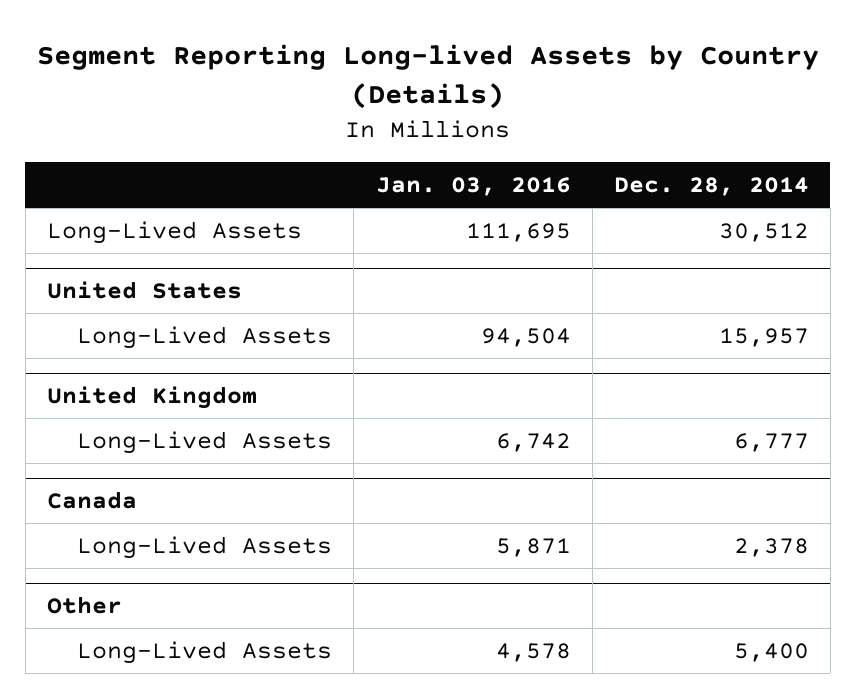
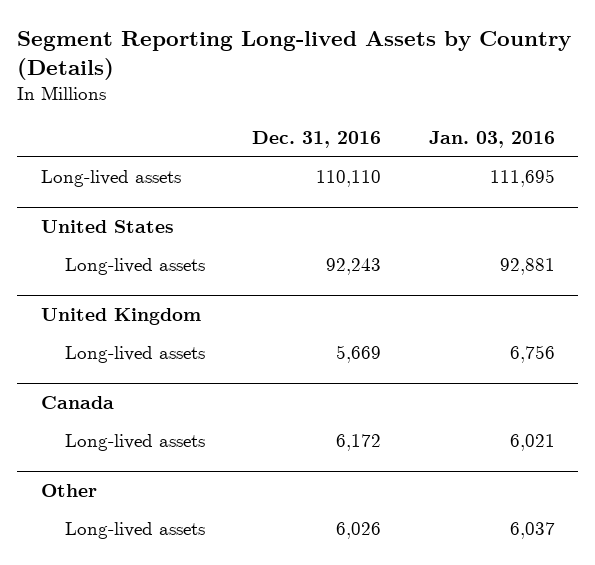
- | Jan. 03, 2016 | Dec. 28, 2014
+ | Dec. 31, 2016 | Jan. 03, 2016
- Long-Lived Assets | 111,695 | 30,512
+ Long-lived assets | 110,110 | 111,695
@ United States
- Long-Lived Assets | 94,504 | 15,957
+ Long-lived assets | 92,243 | 92,881
@ United Kingdom
- Long-Lived Assets | 6,742 | 6,777
+ Long-lived assets | 5,669 | 6,756
@ Canada
- Long-Lived Assets | 5,871 | 2,378
+ Long-lived assets | 6,172 | 6,021
@ Other
- Long-Lived Assets | 4,578 | 5,400
+ Long-lived assets | 6,026 | 6,037

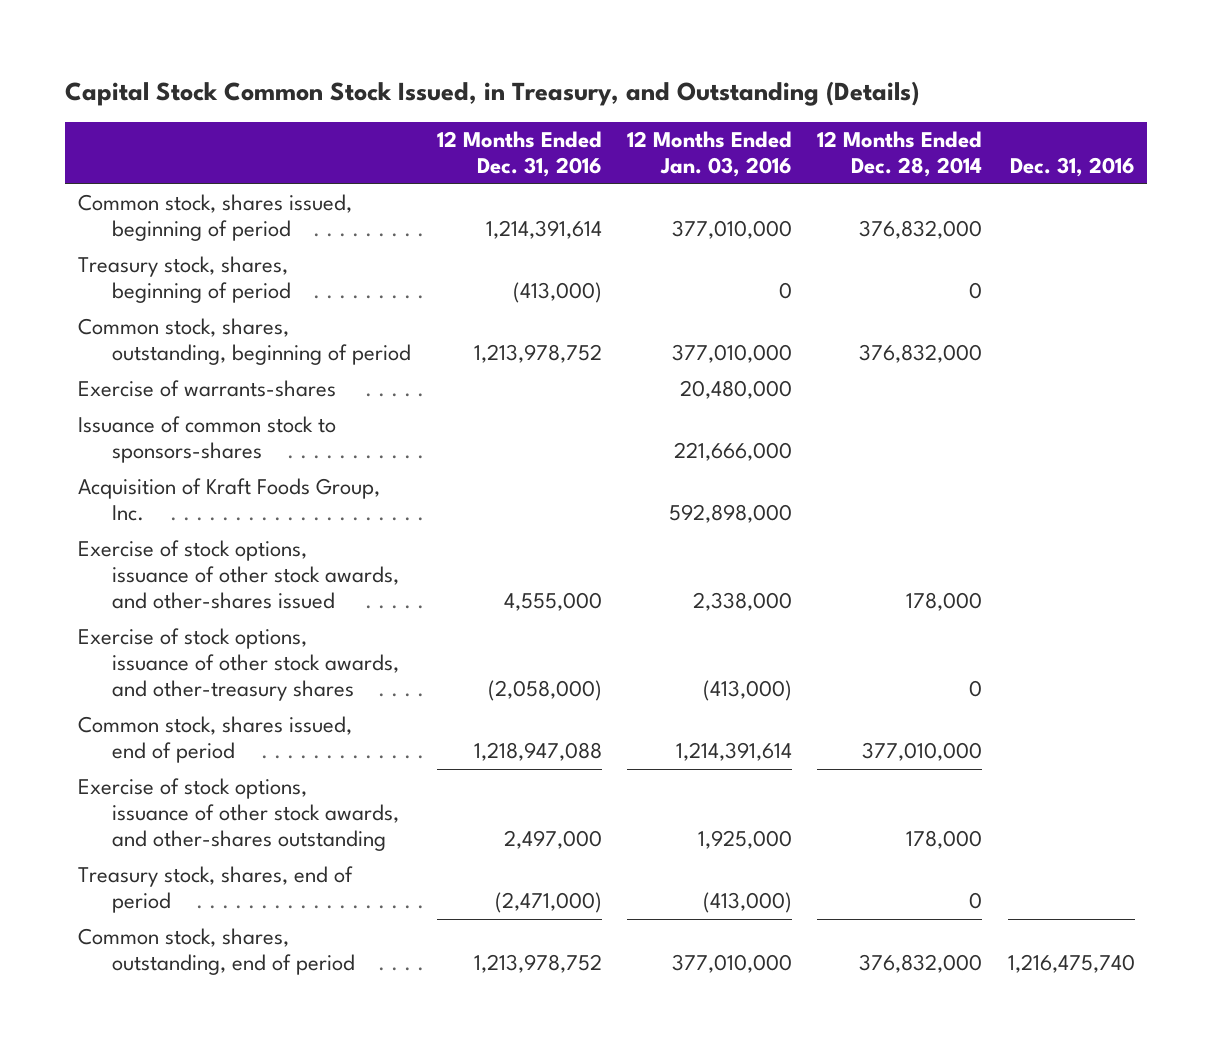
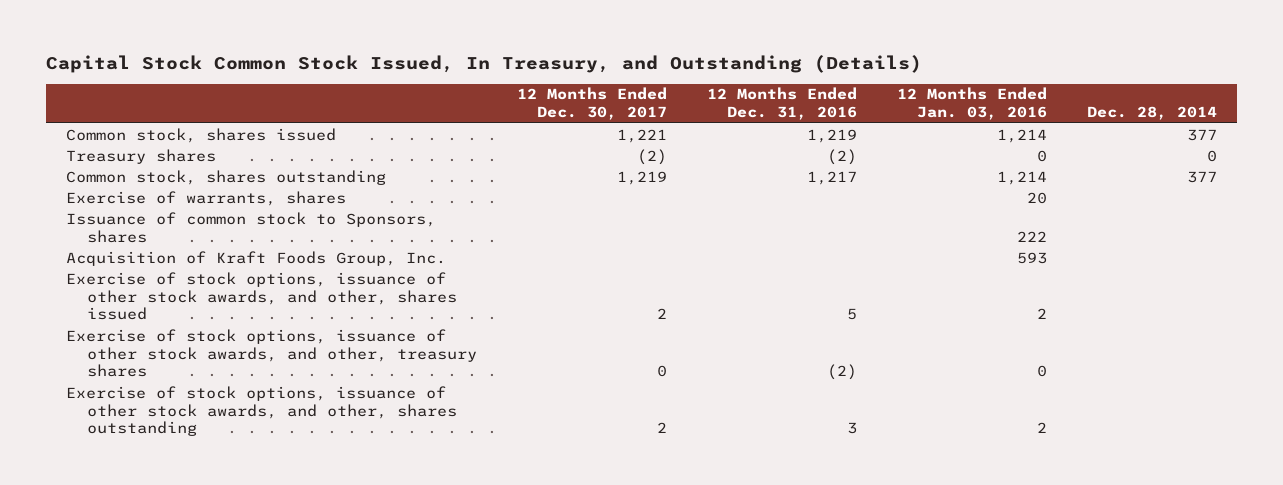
- Capital Stock Common Stock Issued, in Treasury, and Outstanding (Details)
+ Capital Stock Common Stock Issued, In Treasury, and Outstanding (Details)
- | 12 Months Ended Dec. 31, 2016 | 12 Months Ended Jan. 03, 2016 | 12 Months Ended Dec. 28, 2014 | Dec. 31, 2016
+ | 12 Months Ended Dec. 30, 2017 | 12 Months Ended Dec. 31, 2016 | 12 Months Ended Jan. 03, 2016 | Dec. 28, 2014
- Common stock, shares issued, beginning of period | 1,214,391,614 | 377,010,000 | 376,832,000 |
- Treasury stock, shares, beginning of period | (413,000) | 0 | 0 |
- Common stock, shares, outstanding, beginning of period | 1,213,978,752 | 377,010,000 | 376,832,000 |
- Exercise of warrants-shares | | 20,480,000 | |
- Issuance of common stock to sponsors-shares | | 221,666,000 | |
- Acquisition of Kraft Foods Group, Inc. | | 592,898,000 | |
- Exercise of stock options, issuance of other stock awards, and other-shares issued | 4,555,000 | 2,338,000 | 178,000 |
- Exercise of stock options, issuance of other stock awards, and other-treasury shares | (2,058,000) | (413,000) | 0 |
- Common stock, shares issued, end of period | 1,218,947,088 | 1,214,391,614 | 377,010,000 |
- Exercise of stock options, issuance of other stock awards, and other-shares outstanding | 2,497,000 | 1,925,000 | 178,000 |
- Treasury stock, shares, end of period | (2,471,000) | (413,000) | 0 |
- Common stock, shares, outstanding, end of period | 1,213,978,752 | 377,010,000 | 376,832,000 | 1,216,475,740
+ Common stock, shares issued | 1,221 | 1,219 | 1,214 | 377
+ Treasury shares | (2) | (2) | 0 | 0
+ Common stock, shares outstanding | 1,219 | 1,217 | 1,214 | 377
+ Exercise of warrants, shares | | | 20 |
+ Issuance of common stock to Sponsors, shares | | | 222 |
+ Acquisition of Kraft Foods Group, Inc. | | | 593 |
+ Exercise of stock options, issuance of other stock awards, and other, shares issued | 2 | 5 | 2 |
+ Exercise of stock options, issuance of other stock awards, and other, treasury shares | 0 | (2) | 0 |
+ Exercise of stock options, issuance of other stock awards, and other, shares outstanding | 2 | 3 | 2 |

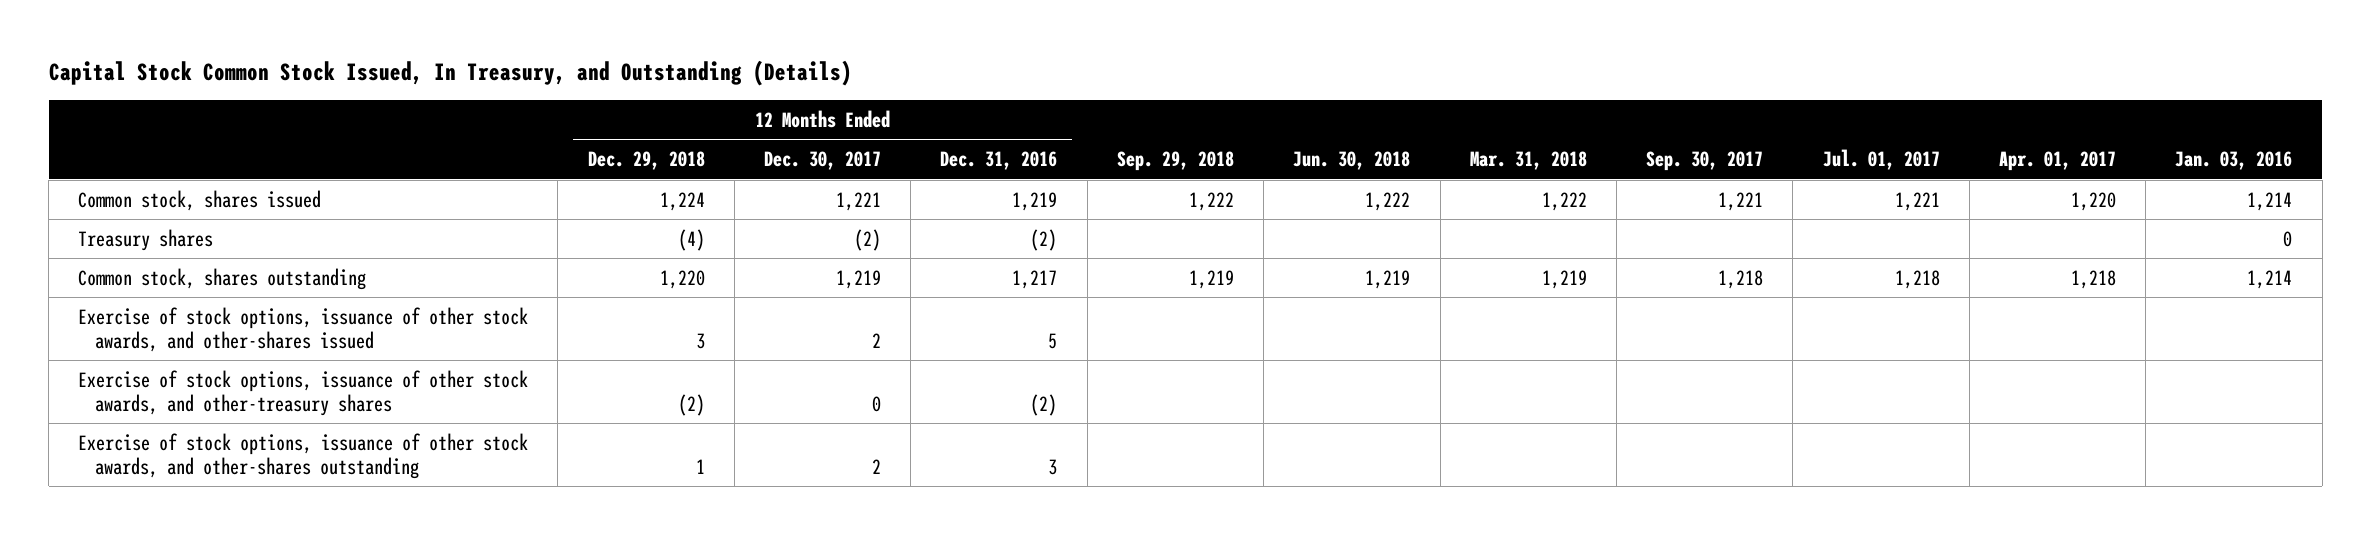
- | 12 Months Ended Dec. 30, 2017 | 12 Months Ended Dec. 31, 2016 | 12 Months Ended Jan. 03, 2016 | Dec. 28, 2014
+ | 12 Months Ended Dec. 29, 2018 | 12 Months Ended Dec. 30, 2017 | 12 Months Ended Dec. 31, 2016 | Sep. 29, 2018 | Jun. 30, 2018 | Mar. 31, 2018 | Sep. 30, 2017 | Jul. 01, 2017 | Apr. 01, 2017 | Jan. 03, 2016
- Exercise of warrants, shares | | | 20 |
- Issuance of common stock to Sponsors, shares | | | 222 |
- Acquisition of Kraft Foods Group, Inc. | | | 593 |
- Exercise of stock options, issuance of other stock awards, and other, shares issued | 2 | 5 | 2 |
- Exercise of stock options, issuance of other stock awards, and other, treasury shares | 0 | (2) | 0 |
- Exercise of stock options, issuance of other stock awards, and other, shares outstanding | 2 | 3 | 2 |
+ Exercise of stock options, issuance of other stock awards, and other-shares issued | 3 | 2 | 5 | | | | | | |
+ Exercise of stock options, issuance of other stock awards, and other-treasury shares | (2) | 0 | (2) | | | | | | |
+ Exercise of stock options, issuance of other stock awards, and other-shares outstanding | 1 | 2 | 3 | | | | | | |

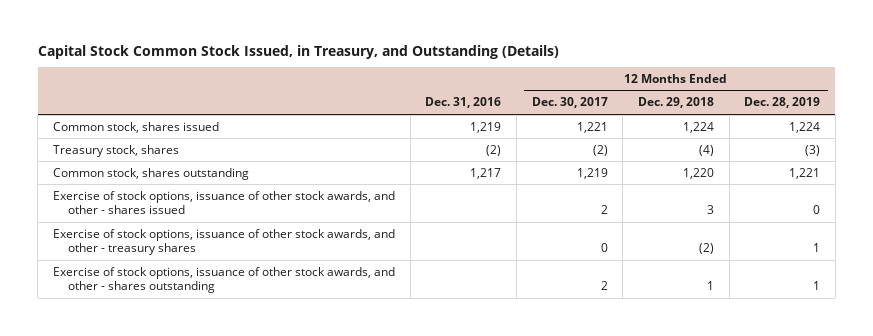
- Capital Stock Common Stock Issued, In Treasury, and Outstanding (Details)
+ Capital Stock Common Stock Issued, in Treasury, and Outstanding (Details)
- | 12 Months Ended Dec. 29, 2018 | 12 Months Ended Dec. 30, 2017 | 12 Months Ended Dec. 31, 2016 | Sep. 29, 2018 | Jun. 30, 2018 | Mar. 31, 2018 | Sep. 30, 2017 | Jul. 01, 2017 | Apr. 01, 2017 | Jan. 03, 2016
+ | Dec. 31, 2016 | 12 Months Ended Dec. 30, 2017 | 12 Months Ended Dec. 29, 2018 | 12 Months Ended Dec. 28, 2019
- Treasury shares | (4) | (2) | (2) | | | | | | | 0
+ Treasury stock, shares | (2) | (2) | (4) | (3)
- Exercise of stock options, issuance of other stock awards, and other-shares issued | 3 | 2 | 5 | | | | | | |
- Exercise of stock options, issuance of other stock awards, and other-treasury shares | (2) | 0 | (2) | | | | | | |
- Exercise of stock options, issuance of other stock awards, and other-shares outstanding | 1 | 2 | 3 | | | | | | |
+ Exercise of stock options, issuance of other stock awards, and other - shares issued | | 2 | 3 | 0
+ Exercise of stock options, issuance of other stock awards, and other - treasury shares | | 0 | (2) | 1
+ Exercise of stock options, issuance of other stock awards, and other - shares outstanding | | 2 | 1 | 1

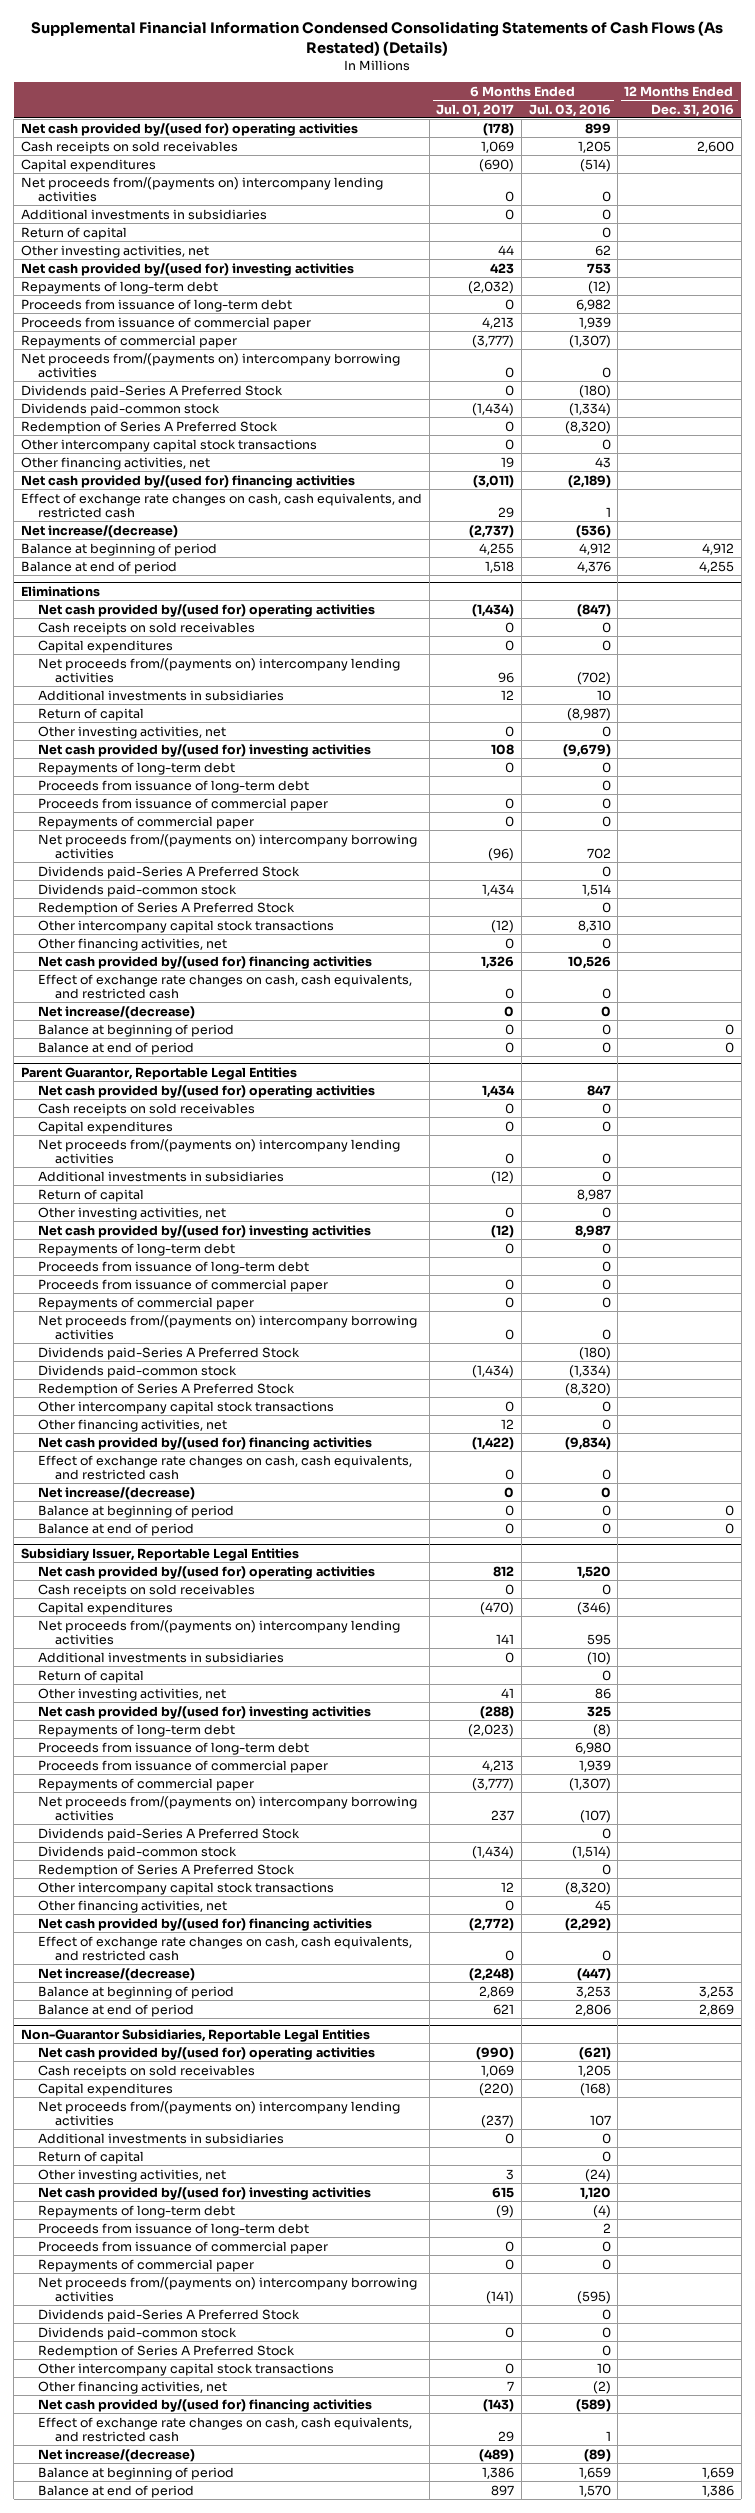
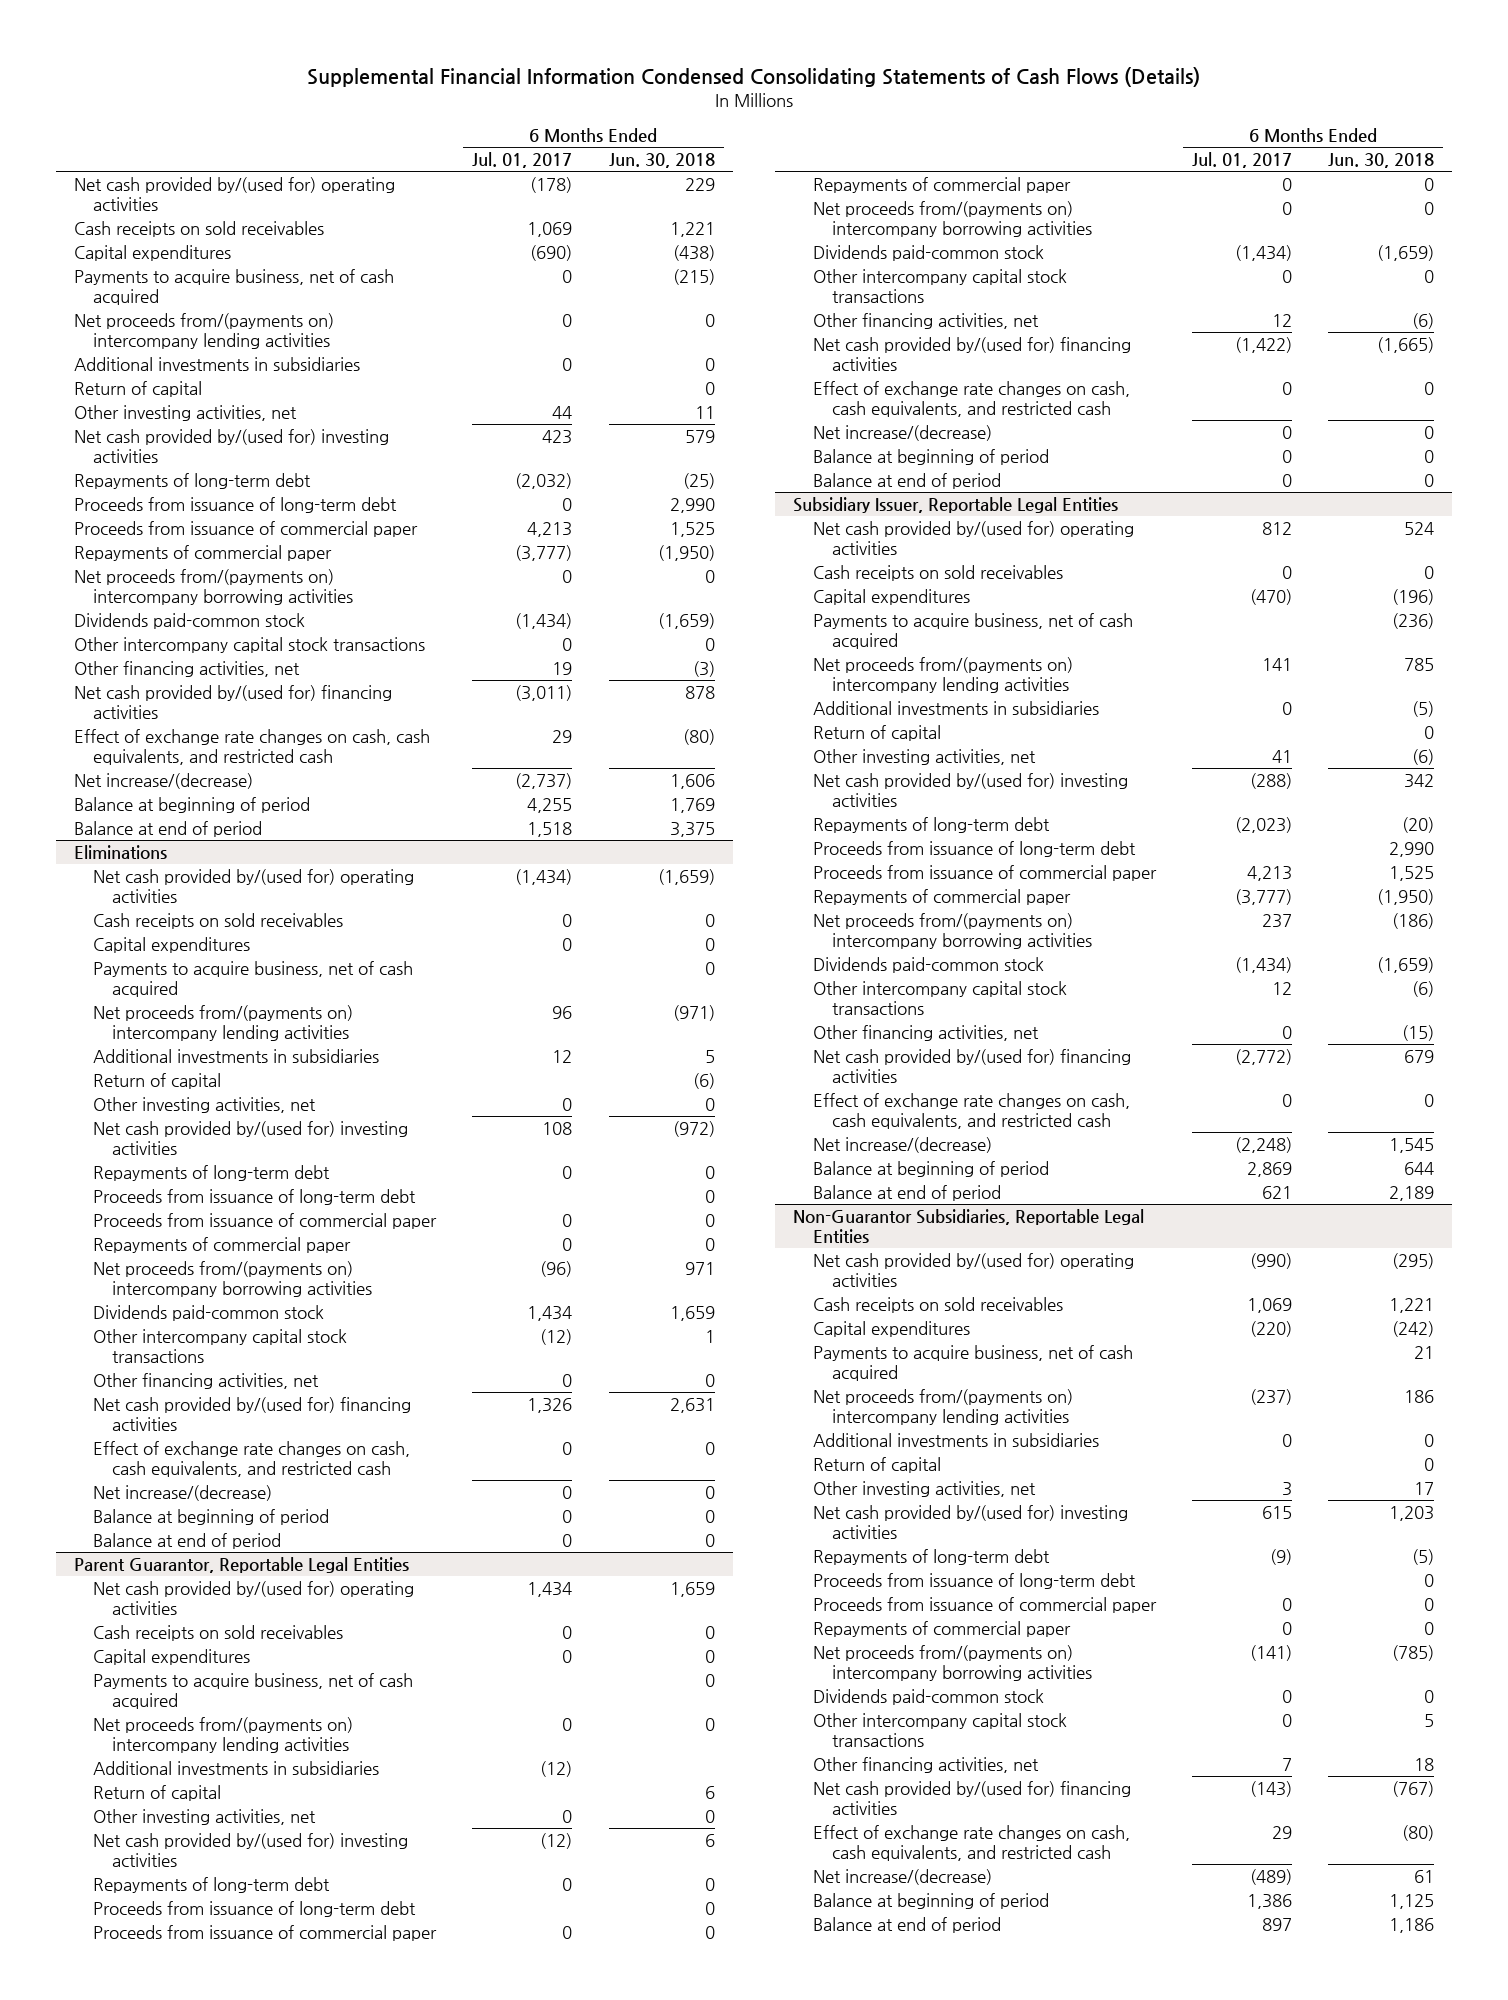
- Supplemental Financial Information Condensed Consolidating Statements of Cash Flows (As Restated) (Details)
+ Supplemental Financial Information Condensed Consolidating Statements of Cash Flows (Details)
- | 6 Months Ended Jul. 01, 2017 | 6 Months Ended Jul. 03, 2016 | 12 Months Ended Dec. 31, 2016
+ | 6 Months Ended Jul. 01, 2017 | 6 Months Ended Jun. 30, 2018
+ Payments to acquire business, net of cash acquired | 0 | (215)
- Dividends paid-Series A Preferred Stock | 0 | (180) |
- Redemption of Series A Preferred Stock | 0 | (8,320) |
@ Eliminations
+ Payments to acquire business, net of cash acquired | | 0
- Dividends paid-Series A Preferred Stock | | 0 |
- Redemption of Series A Preferred Stock | | 0 |
@ Parent Guarantor, Reportable Legal Entities
+ Payments to acquire business, net of cash acquired | | 0
- Dividends paid-Series A Preferred Stock | | (180) |
- Redemption of Series A Preferred Stock | | (8,320) |
@ Subsidiary Issuer, Reportable Legal Entities
+ Payments to acquire business, net of cash acquired | | (236)
- Dividends paid-Series A Preferred Stock | | 0 |
- Redemption of Series A Preferred Stock | | 0 |
@ Non-Guarantor Subsidiaries, Reportable Legal Entities
+ Payments to acquire business, net of cash acquired | | 21
- Dividends paid-Series A Preferred Stock | | 0 |
- Redemption of Series A Preferred Stock | | 0 |

